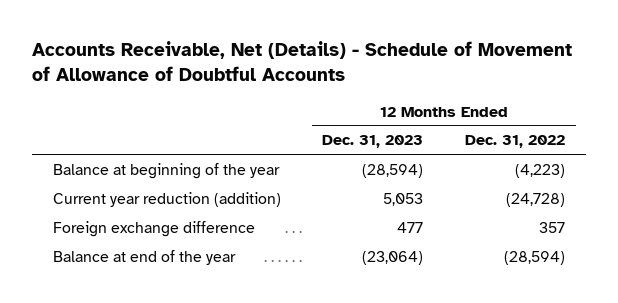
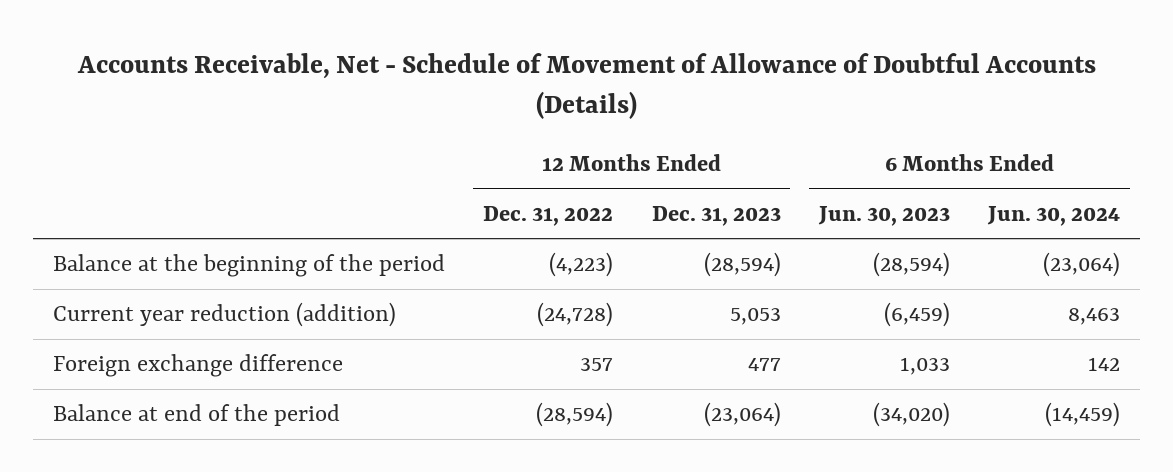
- Accounts Receivable, Net (Details) - Schedule of Movement of Allowance of Doubtful Accounts
+ Accounts Receivable, Net - Schedule of Movement of Allowance of Doubtful Accounts (Details)
- | 12 Months Ended Dec. 31, 2023 | 12 Months Ended Dec. 31, 2022
+ | 12 Months Ended Dec. 31, 2022 | 12 Months Ended Dec. 31, 2023 | 6 Months Ended Jun. 30, 2023 | 6 Months Ended Jun. 30, 2024
- Balance at beginning of the year | (28,594) | (4,223)
+ Balance at the beginning of the period | (4,223) | (28,594) | (28,594) | (23,064)
- Balance at end of the year | (23,064) | (28,594)
+ Balance at end of the period | (28,594) | (23,064) | (34,020) | (14,459)

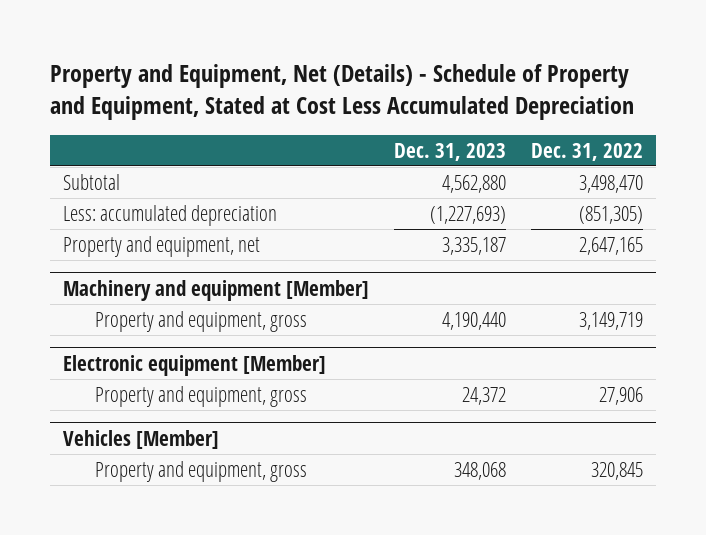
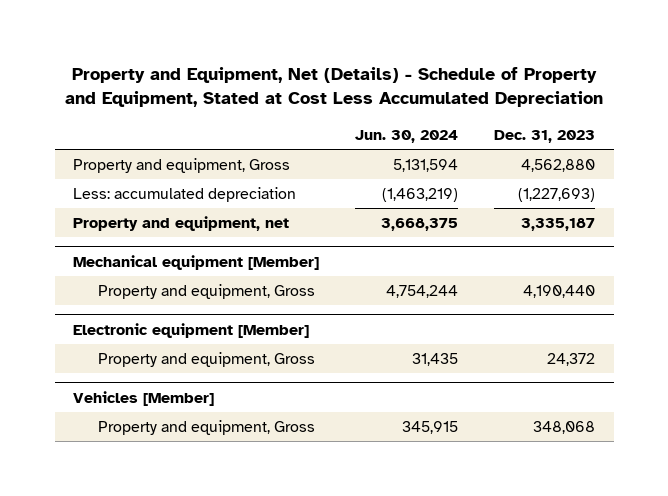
- | Dec. 31, 2023 | Dec. 31, 2022
+ | Jun. 30, 2024 | Dec. 31, 2023
- Subtotal | 4,562,880 | 3,498,470
+ Property and equipment, Gross | 5,131,594 | 4,562,880
- Machinery and equipment [Member]
- Property and equipment, gross | 4,190,440 | 3,149,719
+ Mechanical equipment [Member]
+ Property and equipment, Gross | 4,754,244 | 4,190,440
@ Electronic equipment [Member]
- Property and equipment, gross | 24,372 | 27,906
+ Property and equipment, Gross | 31,435 | 24,372
@ Vehicles [Member]
- Property and equipment, gross | 348,068 | 320,845
+ Property and equipment, Gross | 345,915 | 348,068

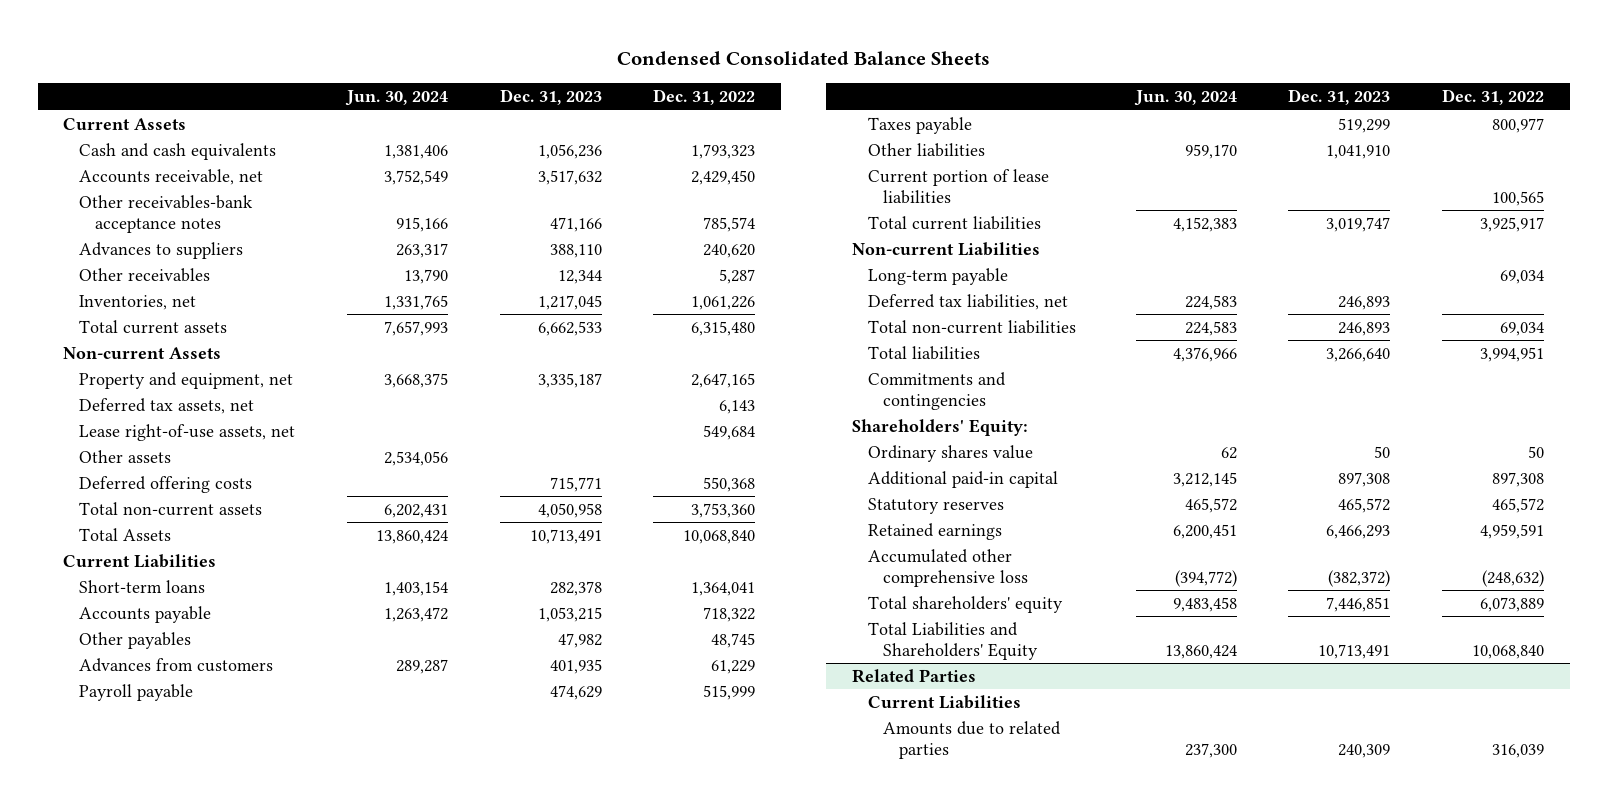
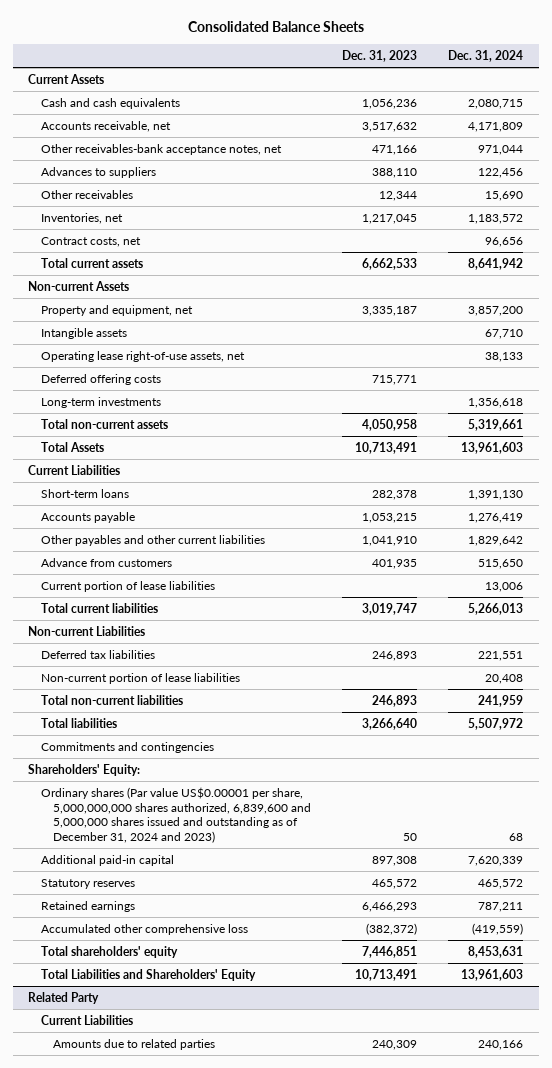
- Condensed Consolidated Balance Sheets
+ Consolidated Balance Sheets
- | Jun. 30, 2024 | Dec. 31, 2023 | Dec. 31, 2022
+ | Dec. 31, 2023 | Dec. 31, 2024
- Other receivables-bank acceptance notes | 915,166 | 471,166 | 785,574
+ Other receivables-bank acceptance notes, net | 471,166 | 971,044
+ Contract costs, net | | 96,656
- Deferred tax assets, net | | | 6,143
- Lease right-of-use assets, net | | | 549,684
- Other assets | 2,534,056 | |
+ Intangible assets | | 67,710
+ Operating lease right-of-use assets, net | | 38,133
+ Long-term investments | | 1,356,618
- Other payables | | 47,982 | 48,745
- Advances from customers | 289,287 | 401,935 | 61,229
- Payroll payable | | 474,629 | 515,999
- Taxes payable | | 519,299 | 800,977
- Other liabilities | 959,170 | 1,041,910 |
+ Other payables and other current liabilities | 1,041,910 | 1,829,642
+ Advance from customers | 401,935 | 515,650
- Long-term payable | | | 69,034
- Deferred tax liabilities, net | 224,583 | 246,893 |
+ Deferred tax liabilities | 246,893 | 221,551
+ Non-current portion of lease liabilities | | 20,408
- Ordinary shares value | 62 | 50 | 50
+ Ordinary shares (Par value US$0.00001 per share, 5,000,000,000 shares authorized, 6,839,600 and 5,000,000 shares issued and outstanding as of December 31, 2024 and 2023) | 50 | 68
- Related Parties
+ Related Party

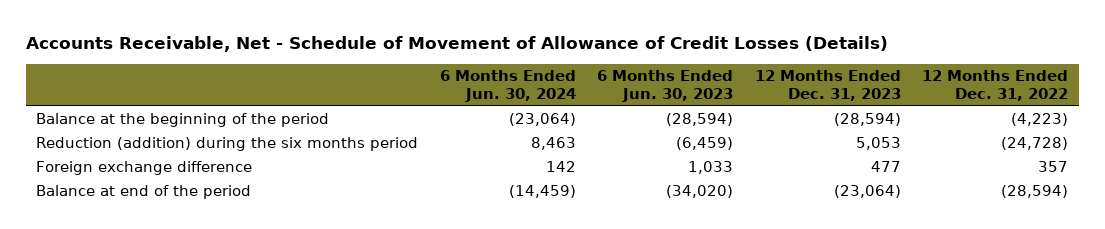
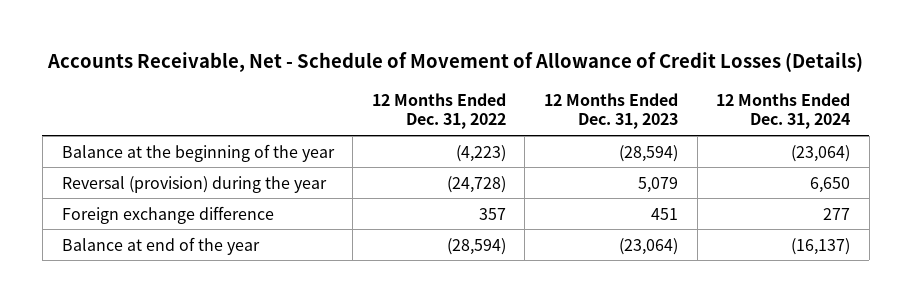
- | 6 Months Ended Jun. 30, 2024 | 6 Months Ended Jun. 30, 2023 | 12 Months Ended Dec. 31, 2023 | 12 Months Ended Dec. 31, 2022
+ | 12 Months Ended Dec. 31, 2022 | 12 Months Ended Dec. 31, 2023 | 12 Months Ended Dec. 31, 2024
- Balance at the beginning of the period | (23,064) | (28,594) | (28,594) | (4,223)
- Reduction (addition) during the six months period | 8,463 | (6,459) | 5,053 | (24,728)
- Foreign exchange difference | 142 | 1,033 | 477 | 357
- Balance at end of the period | (14,459) | (34,020) | (23,064) | (28,594)
+ Balance at the beginning of the year | (4,223) | (28,594) | (23,064)
+ Reversal (provision) during the year | (24,728) | 5,079 | 6,650
+ Foreign exchange difference | 357 | 451 | 277
+ Balance at end of the year | (28,594) | (23,064) | (16,137)

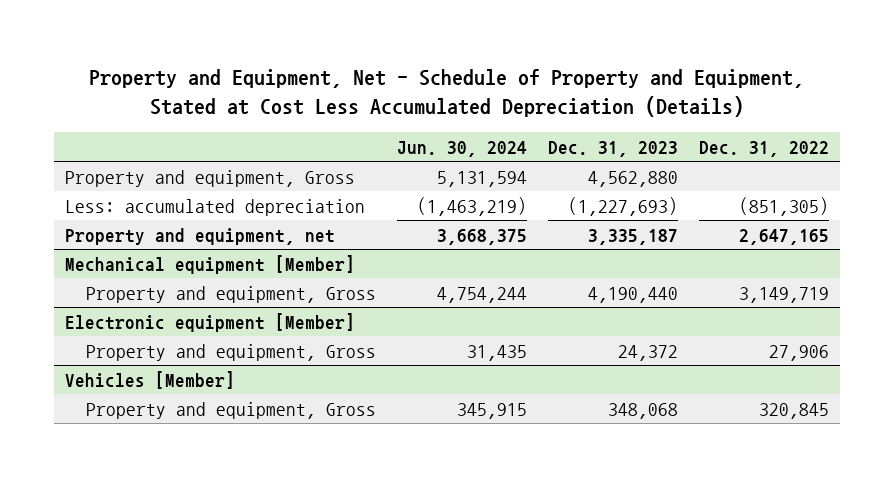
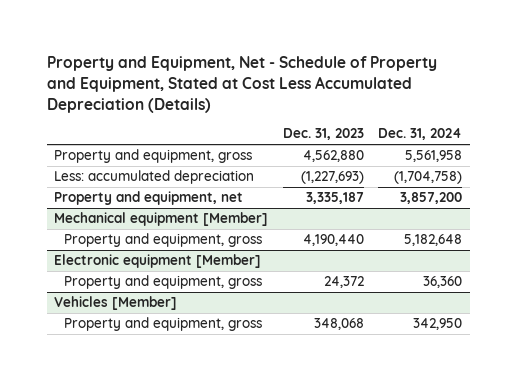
- | Jun. 30, 2024 | Dec. 31, 2023 | Dec. 31, 2022
+ | Dec. 31, 2023 | Dec. 31, 2024
- Property and equipment, Gross | 5,131,594 | 4,562,880 |
+ Property and equipment, gross | 4,562,880 | 5,561,958
@ Mechanical equipment [Member]
- Property and equipment, Gross | 4,754,244 | 4,190,440 | 3,149,719
+ Property and equipment, gross | 4,190,440 | 5,182,648
@ Electronic equipment [Member]
- Property and equipment, Gross | 31,435 | 24,372 | 27,906
+ Property and equipment, gross | 24,372 | 36,360
@ Vehicles [Member]
- Property and equipment, Gross | 345,915 | 348,068 | 320,845
+ Property and equipment, gross | 348,068 | 342,950

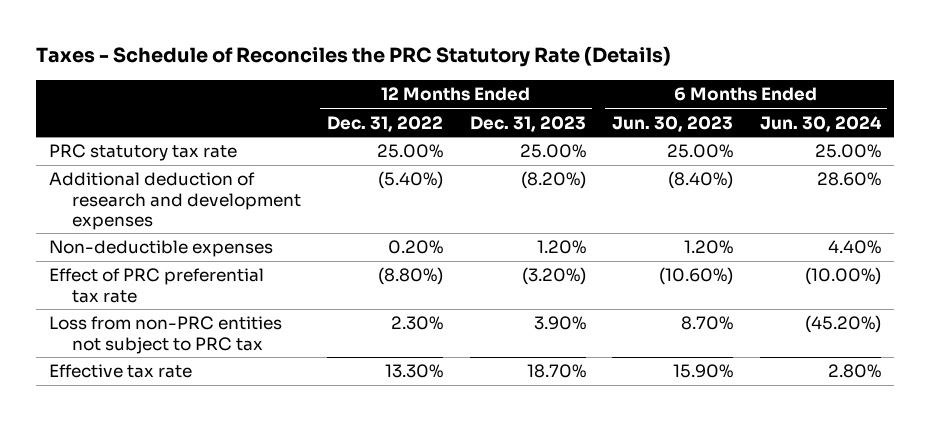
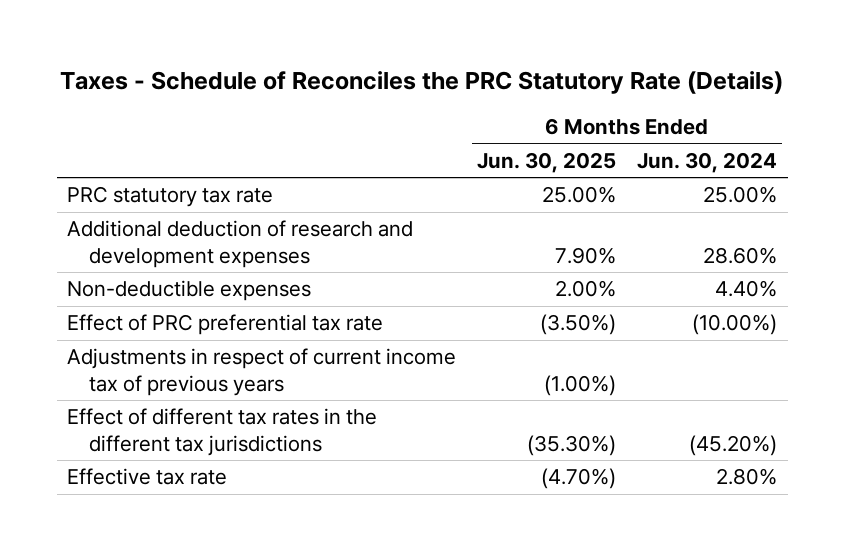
- | 12 Months Ended Dec. 31, 2022 | 12 Months Ended Dec. 31, 2023 | 6 Months Ended Jun. 30, 2023 | 6 Months Ended Jun. 30, 2024
+ | 6 Months Ended Jun. 30, 2025 | 6 Months Ended Jun. 30, 2024
- Loss from non-PRC entities not subject to PRC tax | 2.30% | 3.90% | 8.70% | (45.20%)
+ Adjustments in respect of current income tax of previous years | (1.00%) |
+ Effect of different tax rates in the different tax jurisdictions | (35.30%) | (45.20%)

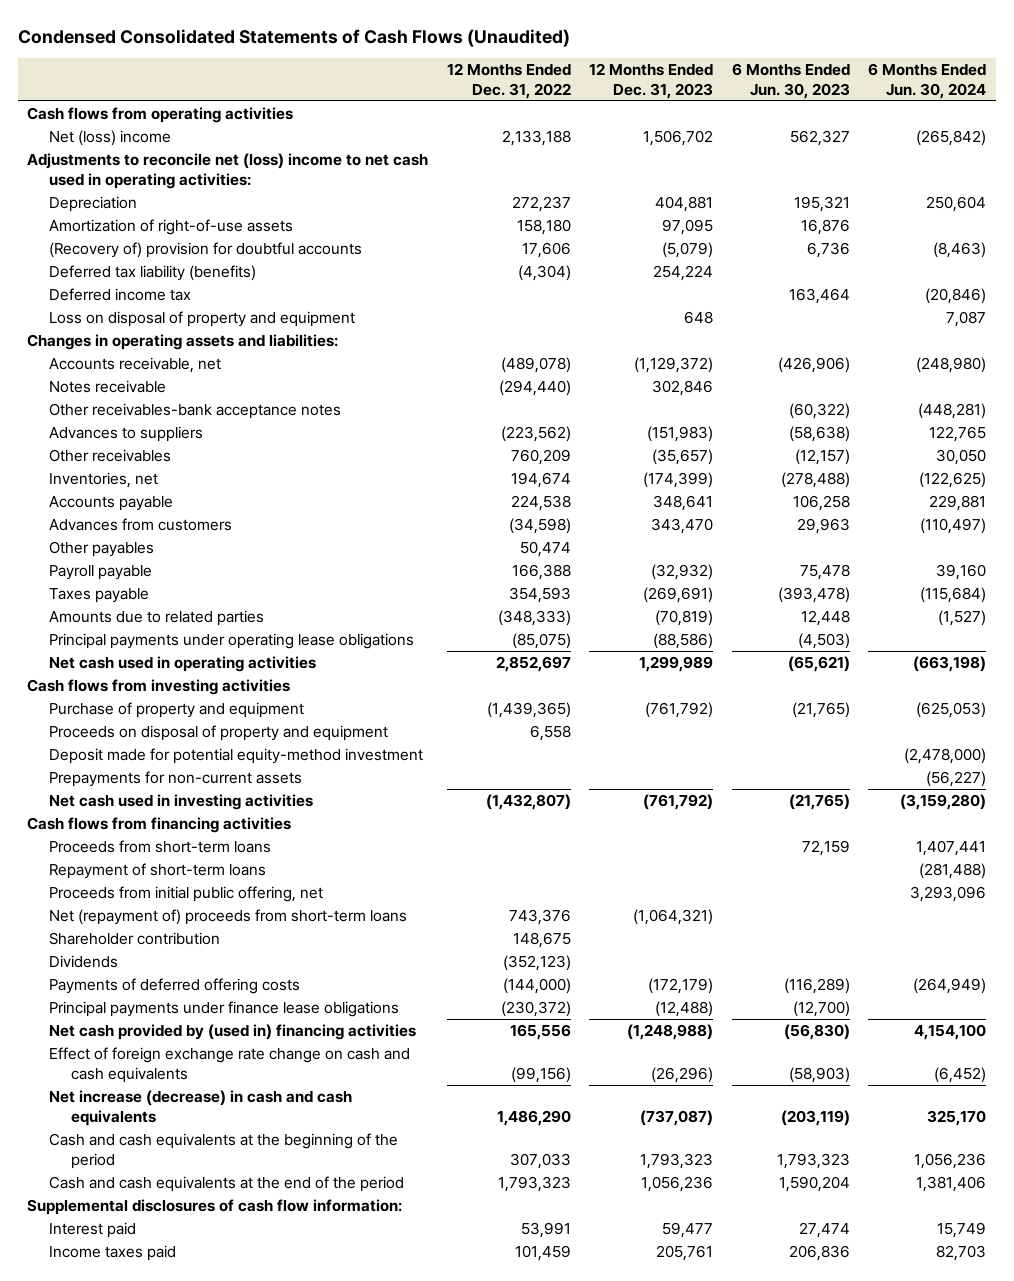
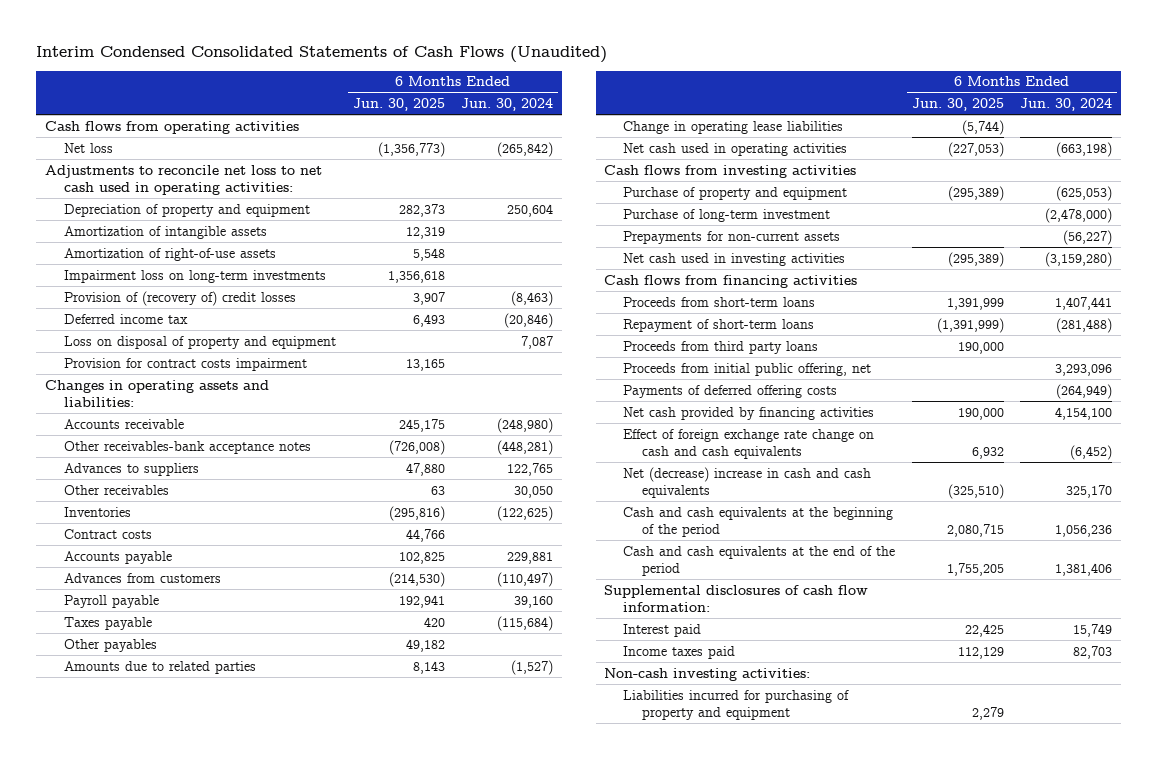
- Condensed Consolidated Statements of Cash Flows (Unaudited)
+ Interim Condensed Consolidated Statements of Cash Flows (Unaudited)
- | 12 Months Ended Dec. 31, 2022 | 12 Months Ended Dec. 31, 2023 | 6 Months Ended Jun. 30, 2023 | 6 Months Ended Jun. 30, 2024
+ | 6 Months Ended Jun. 30, 2025 | 6 Months Ended Jun. 30, 2024
- Net (loss) income | 2,133,188 | 1,506,702 | 562,327 | (265,842)
- Adjustments to reconcile net (loss) income to net cash used in operating activities:
- Depreciation | 272,237 | 404,881 | 195,321 | 250,604
+ Net loss | (1,356,773) | (265,842)
+ Adjustments to reconcile net loss to net cash used in operating activities:
+ Depreciation of property and equipment | 282,373 | 250,604
+ Amortization of intangible assets | 12,319 |
- (Recovery of) provision for doubtful accounts | 17,606 | (5,079) | 6,736 | (8,463)
- Deferred tax liability (benefits) | (4,304) | 254,224 | |
+ Impairment loss on long-term investments | 1,356,618 |
+ Provision of (recovery of) credit losses | 3,907 | (8,463)
+ Provision for contract costs impairment | 13,165 |
- Accounts receivable, net | (489,078) | (1,129,372) | (426,906) | (248,980)
- Notes receivable | (294,440) | 302,846 | |
+ Accounts receivable | 245,175 | (248,980)
- Inventories, net | 194,674 | (174,399) | (278,488) | (122,625)
+ Inventories | (295,816) | (122,625)
+ Contract costs | 44,766 |
moved down: Other payables | 49,182 |
- Principal payments under operating lease obligations | (85,075) | (88,586) | (4,503) |
+ Change in operating lease liabilities | (5,744) |
- Proceeds on disposal of property and equipment | 6,558 | | |
- Deposit made for potential equity-method investment | | | | (2,478,000)
+ Purchase of long-term investment | | (2,478,000)
+ Proceeds from third party loans | 190,000 |
- Net (repayment of) proceeds from short-term loans | 743,376 | (1,064,321) | |
- Shareholder contribution | 148,675 | | |
- Dividends | (352,123) | | |
- Principal payments under finance lease obligations | (230,372) | (12,488) | (12,700) |
- Net cash provided by (used in) financing activities | 165,556 | (1,248,988) | (56,830) | 4,154,100
+ Net cash provided by financing activities | 190,000 | 4,154,100
- Net increase (decrease) in cash and cash equivalents | 1,486,290 | (737,087) | (203,119) | 325,170
+ Net (decrease) increase in cash and cash equivalents | (325,510) | 325,170
+ Non-cash investing activities:
+ Liabilities incurred for purchasing of property and equipment | 2,279 |

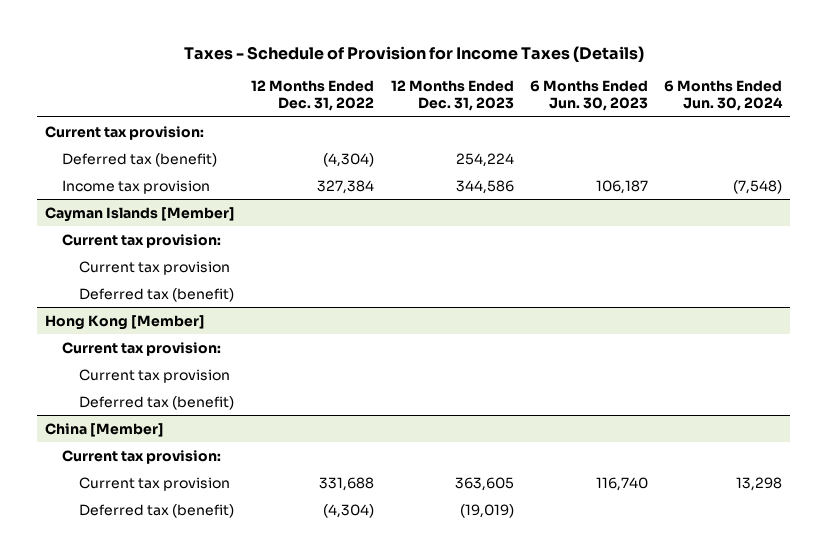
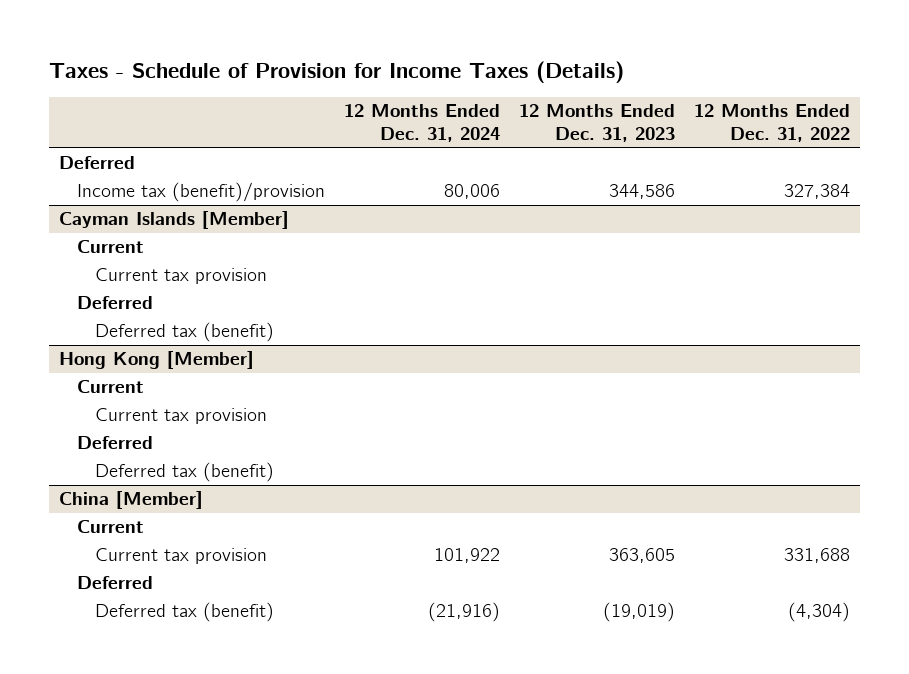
- | 12 Months Ended Dec. 31, 2022 | 12 Months Ended Dec. 31, 2023 | 6 Months Ended Jun. 30, 2023 | 6 Months Ended Jun. 30, 2024
+ | 12 Months Ended Dec. 31, 2024 | 12 Months Ended Dec. 31, 2023 | 12 Months Ended Dec. 31, 2022
- Current tax provision:
- Deferred tax (benefit) | (4,304) | 254,224 | |
- Income tax provision | 327,384 | 344,586 | 106,187 | (7,548)
+ Deferred
+ Income tax (benefit)/provision | 80,006 | 344,586 | 327,384
@ Cayman Islands [Member]
- Current tax provision:
+ Current
+ Deferred
@ Hong Kong [Member]
- Current tax provision:
+ Current
+ Deferred
@ China [Member]
- Current tax provision:
+ Current
+ Deferred

